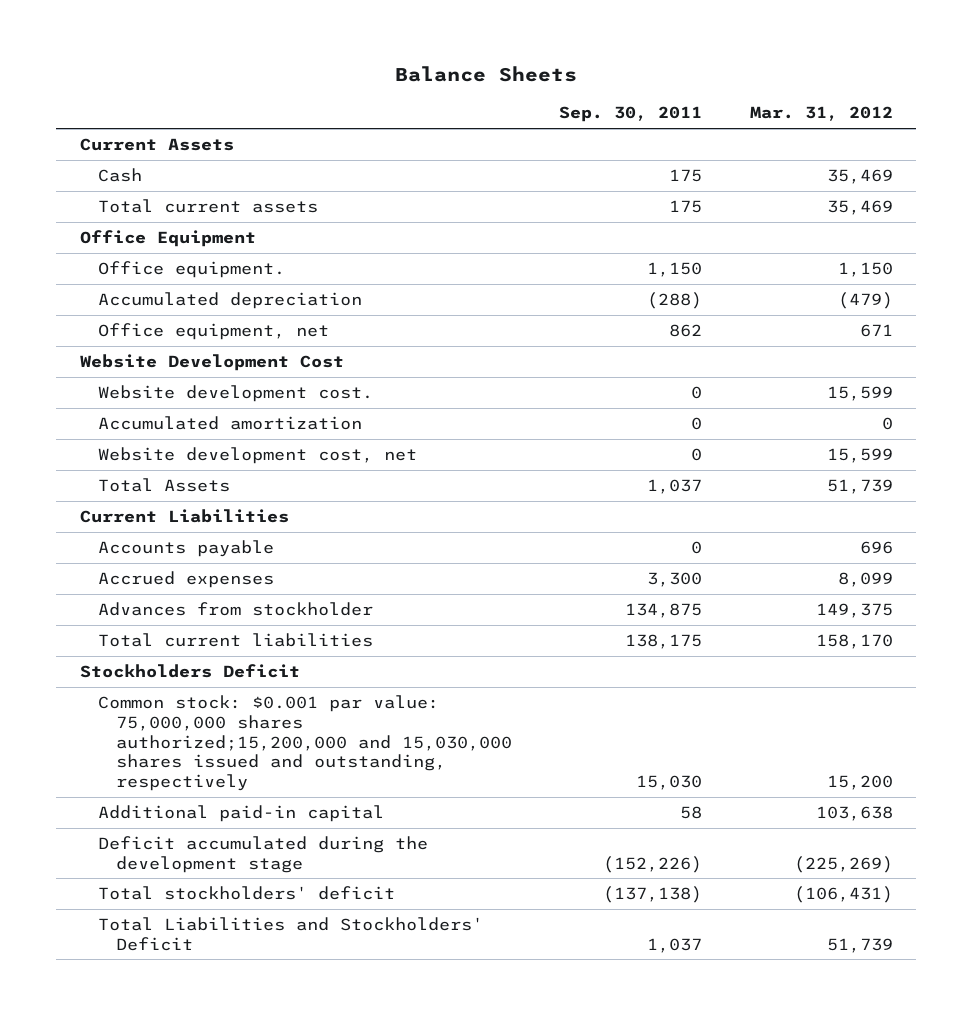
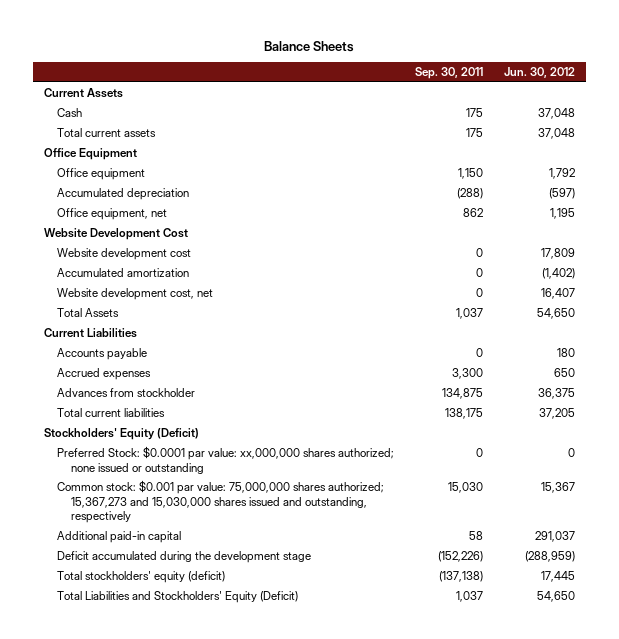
- | Sep. 30, 2011 | Mar. 31, 2012
+ | Sep. 30, 2011 | Jun. 30, 2012
- Office equipment. | 1,150 | 1,150
+ Office equipment | 1,150 | 1,792
- Website development cost. | 0 | 15,599
+ Website development cost | 0 | 17,809
- Stockholders Deficit
- Common stock: $0.001 par value: 75,000,000 shares authorized;15,200,000 and 15,030,000 shares issued and outstanding, respectively | 15,030 | 15,200
+ Stockholders' Equity (Deficit)
+ Preferred Stock: $0.0001 par value: xx,000,000 shares authorized; none issued or outstanding | 0 | 0
+ Common stock: $0.001 par value: 75,000,000 shares authorized; 15,367,273 and 15,030,000 shares issued and outstanding, respectively | 15,030 | 15,367
- Total stockholders' deficit | (137,138) | (106,431)
- Total Liabilities and Stockholders' Deficit | 1,037 | 51,739
+ Total stockholders' equity (deficit) | (137,138) | 17,445
+ Total Liabilities and Stockholders' Equity (Deficit) | 1,037 | 54,650

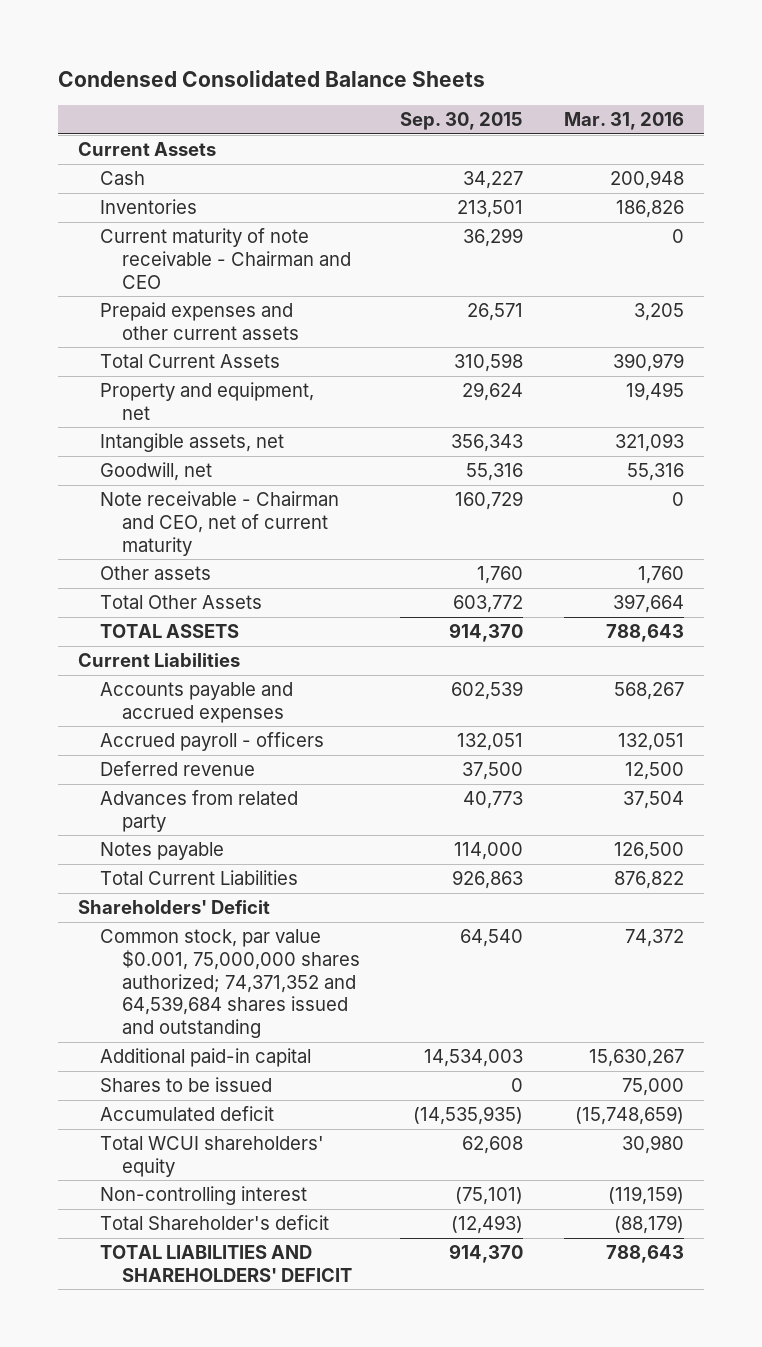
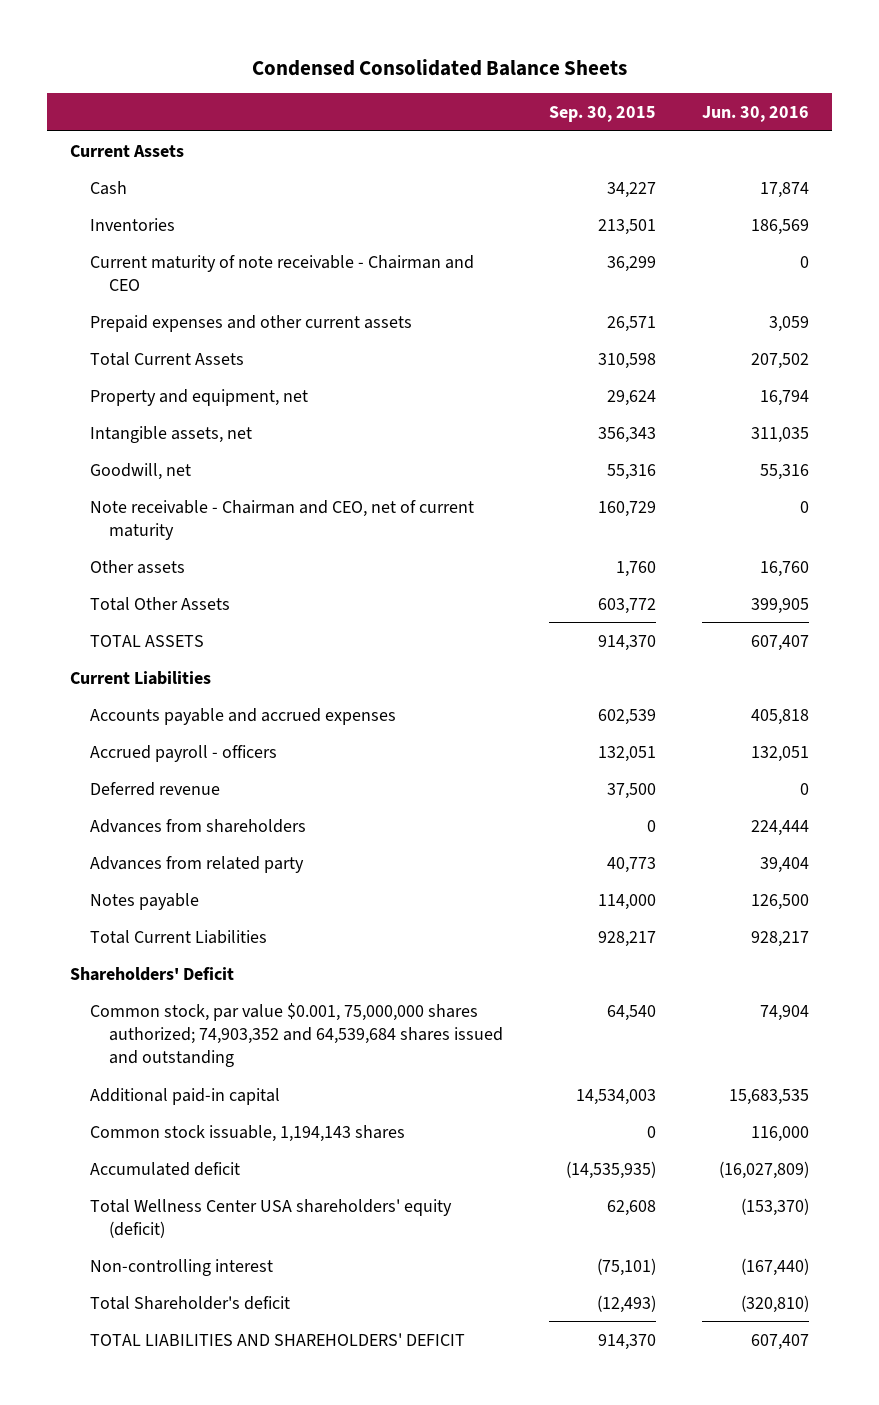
- | Sep. 30, 2015 | Mar. 31, 2016
+ | Sep. 30, 2015 | Jun. 30, 2016
+ Advances from shareholders | 0 | 224,444
- Total Current Liabilities | 926,863 | 876,822
+ Total Current Liabilities | 928,217 | 928,217
- Common stock, par value $0.001, 75,000,000 shares authorized; 74,371,352 and 64,539,684 shares issued and outstanding | 64,540 | 74,372
+ Common stock, par value $0.001, 75,000,000 shares authorized; 74,903,352 and 64,539,684 shares issued and outstanding | 64,540 | 74,904
- Shares to be issued | 0 | 75,000
+ Common stock issuable, 1,194,143 shares | 0 | 116,000
- Total WCUI shareholders' equity | 62,608 | 30,980
+ Total Wellness Center USA shareholders' equity (deficit) | 62,608 | (153,370)

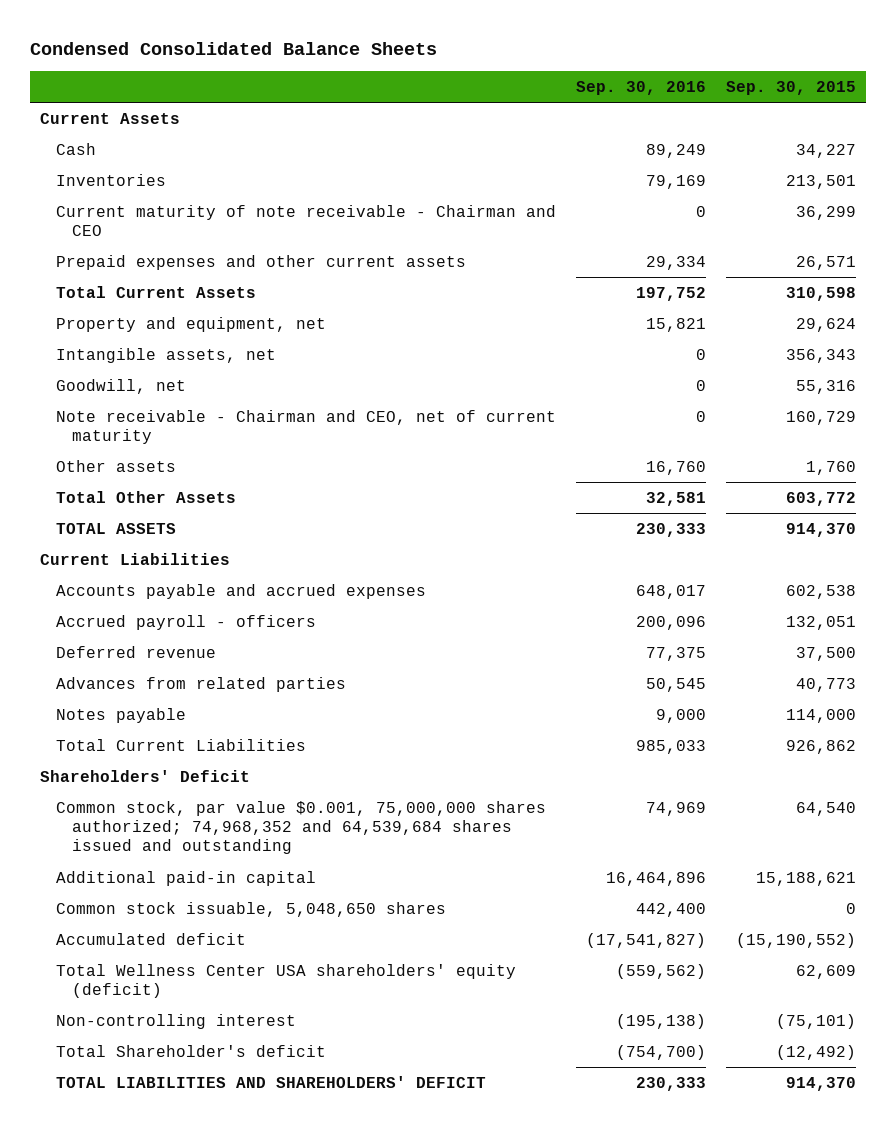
- | Sep. 30, 2015 | Jun. 30, 2016
+ | Sep. 30, 2016 | Sep. 30, 2015
- Accounts payable and accrued expenses | 602,539 | 405,818
+ Accounts payable and accrued expenses | 648,017 | 602,538
- Advances from shareholders | 0 | 224,444
- Advances from related party | 40,773 | 39,404
+ Advances from related parties | 50,545 | 40,773
- Total Current Liabilities | 928,217 | 928,217
+ Total Current Liabilities | 985,033 | 926,862
- Common stock, par value $0.001, 75,000,000 shares authorized; 74,903,352 and 64,539,684 shares issued and outstanding | 64,540 | 74,904
- Additional paid-in capital | 14,534,003 | 15,683,535
- Common stock issuable, 1,194,143 shares | 0 | 116,000
- Accumulated deficit | (14,535,935) | (16,027,809)
- Total Wellness Center USA shareholders' equity (deficit) | 62,608 | (153,370)
+ Common stock, par value $0.001, 75,000,000 shares authorized; 74,968,352 and 64,539,684 shares issued and outstanding | 74,969 | 64,540
+ Additional paid-in capital | 16,464,896 | 15,188,621
+ Common stock issuable, 5,048,650 shares | 442,400 | 0
+ Accumulated deficit | (17,541,827) | (15,190,552)
+ Total Wellness Center USA shareholders' equity (deficit) | (559,562) | 62,609
- Total Shareholder's deficit | (12,493) | (320,810)
+ Total Shareholder's deficit | (754,700) | (12,492)

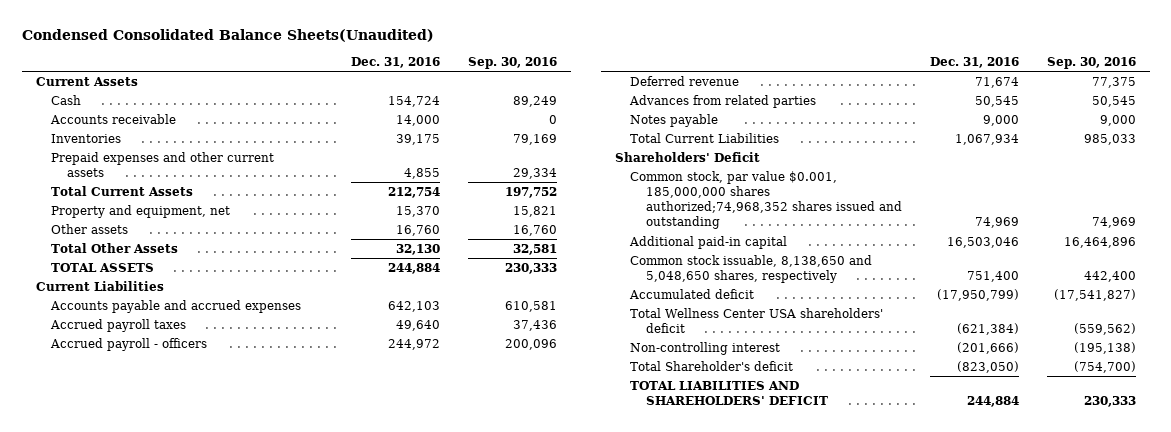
- Condensed Consolidated Balance Sheets
+ Condensed Consolidated Balance Sheets(Unaudited)
- | Sep. 30, 2016 | Sep. 30, 2015
+ | Dec. 31, 2016 | Sep. 30, 2016
+ Accounts receivable | 14,000 | 0
- Current maturity of note receivable - Chairman and CEO | 0 | 36,299
- Intangible assets, net | 0 | 356,343
- Goodwill, net | 0 | 55,316
- Note receivable - Chairman and CEO, net of current maturity | 0 | 160,729
- Accounts payable and accrued expenses | 648,017 | 602,538
+ Accounts payable and accrued expenses | 642,103 | 610,581
+ Accrued payroll taxes | 49,640 | 37,436
- Common stock, par value $0.001, 75,000,000 shares authorized; 74,968,352 and 64,539,684 shares issued and outstanding | 74,969 | 64,540
+ Common stock, par value $0.001, 185,000,000 shares authorized;74,968,352 shares issued and outstanding | 74,969 | 74,969
- Common stock issuable, 5,048,650 shares | 442,400 | 0
+ Common stock issuable, 8,138,650 and 5,048,650 shares, respectively | 751,400 | 442,400
- Total Wellness Center USA shareholders' equity (deficit) | (559,562) | 62,609
+ Total Wellness Center USA shareholders' deficit | (621,384) | (559,562)

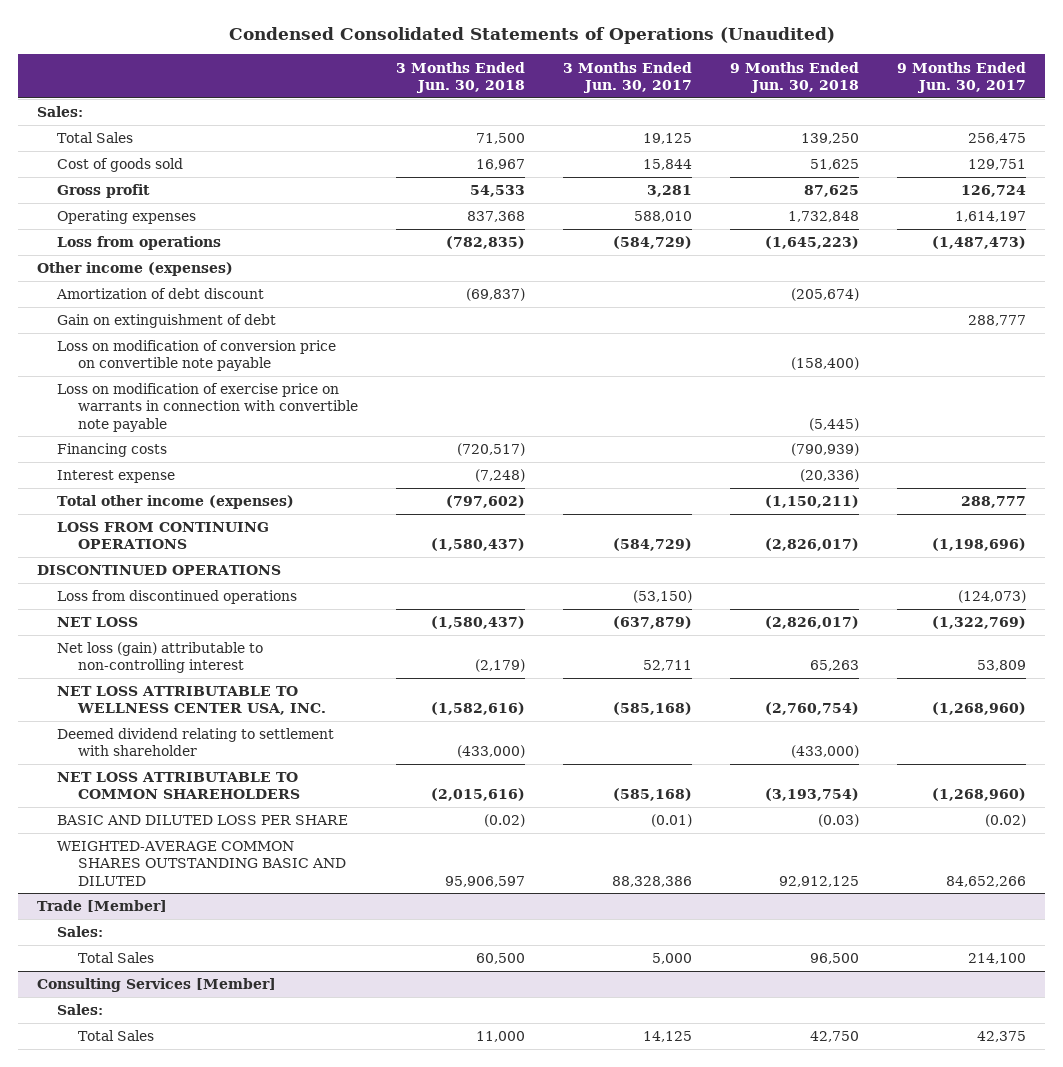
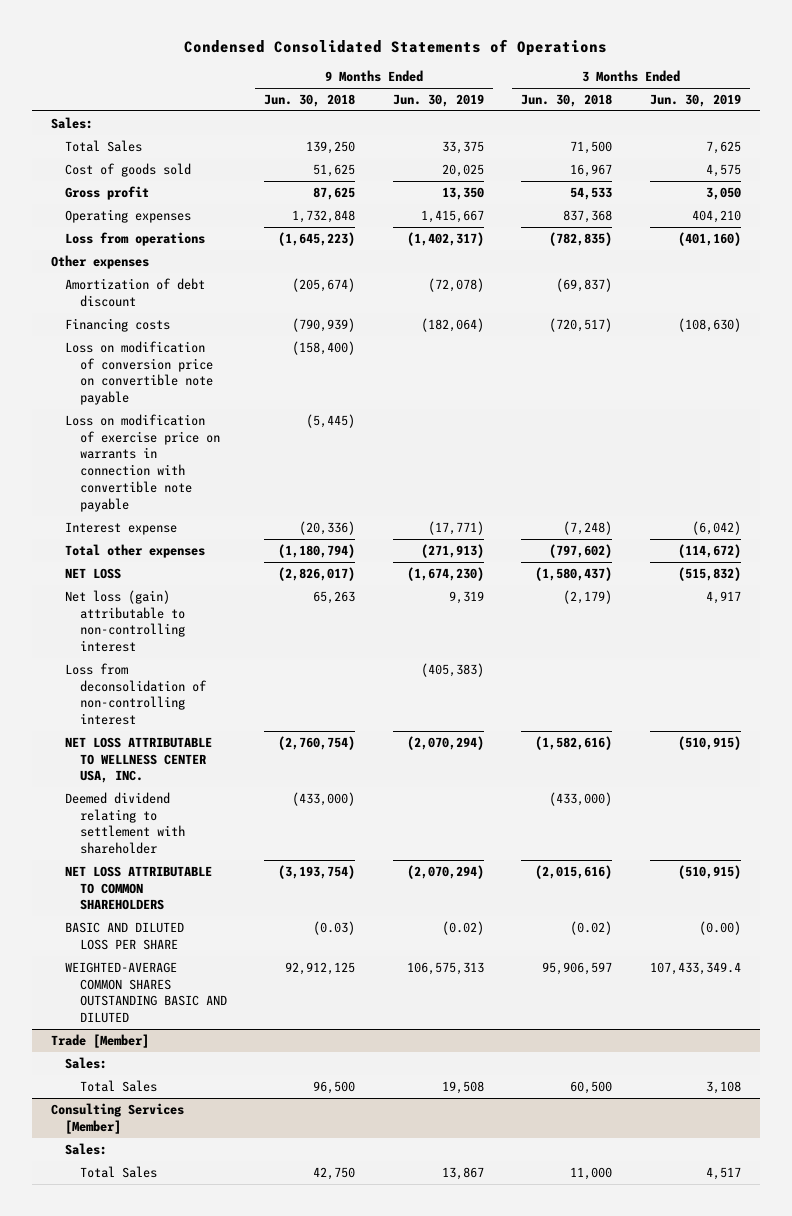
- Condensed Consolidated Statements of Operations (Unaudited)
+ Condensed Consolidated Statements of Operations
- | 3 Months Ended Jun. 30, 2018 | 3 Months Ended Jun. 30, 2017 | 9 Months Ended Jun. 30, 2018 | 9 Months Ended Jun. 30, 2017
+ | 9 Months Ended Jun. 30, 2018 | 9 Months Ended Jun. 30, 2019 | 3 Months Ended Jun. 30, 2018 | 3 Months Ended Jun. 30, 2019
- Other income (expenses)
+ Other expenses
- Gain on extinguishment of debt | | | | 288,777
moved up: Financing costs | (790,939) | (182,064) | (720,517) | (108,630)
- Total other income (expenses) | (797,602) | | (1,150,211) | 288,777
- LOSS FROM CONTINUING OPERATIONS | (1,580,437) | (584,729) | (2,826,017) | (1,198,696)
- DISCONTINUED OPERATIONS
- Loss from discontinued operations | | (53,150) | | (124,073)
+ Total other expenses | (1,180,794) | (271,913) | (797,602) | (114,672)
+ Loss from deconsolidation of non-controlling interest | | (405,383) | |

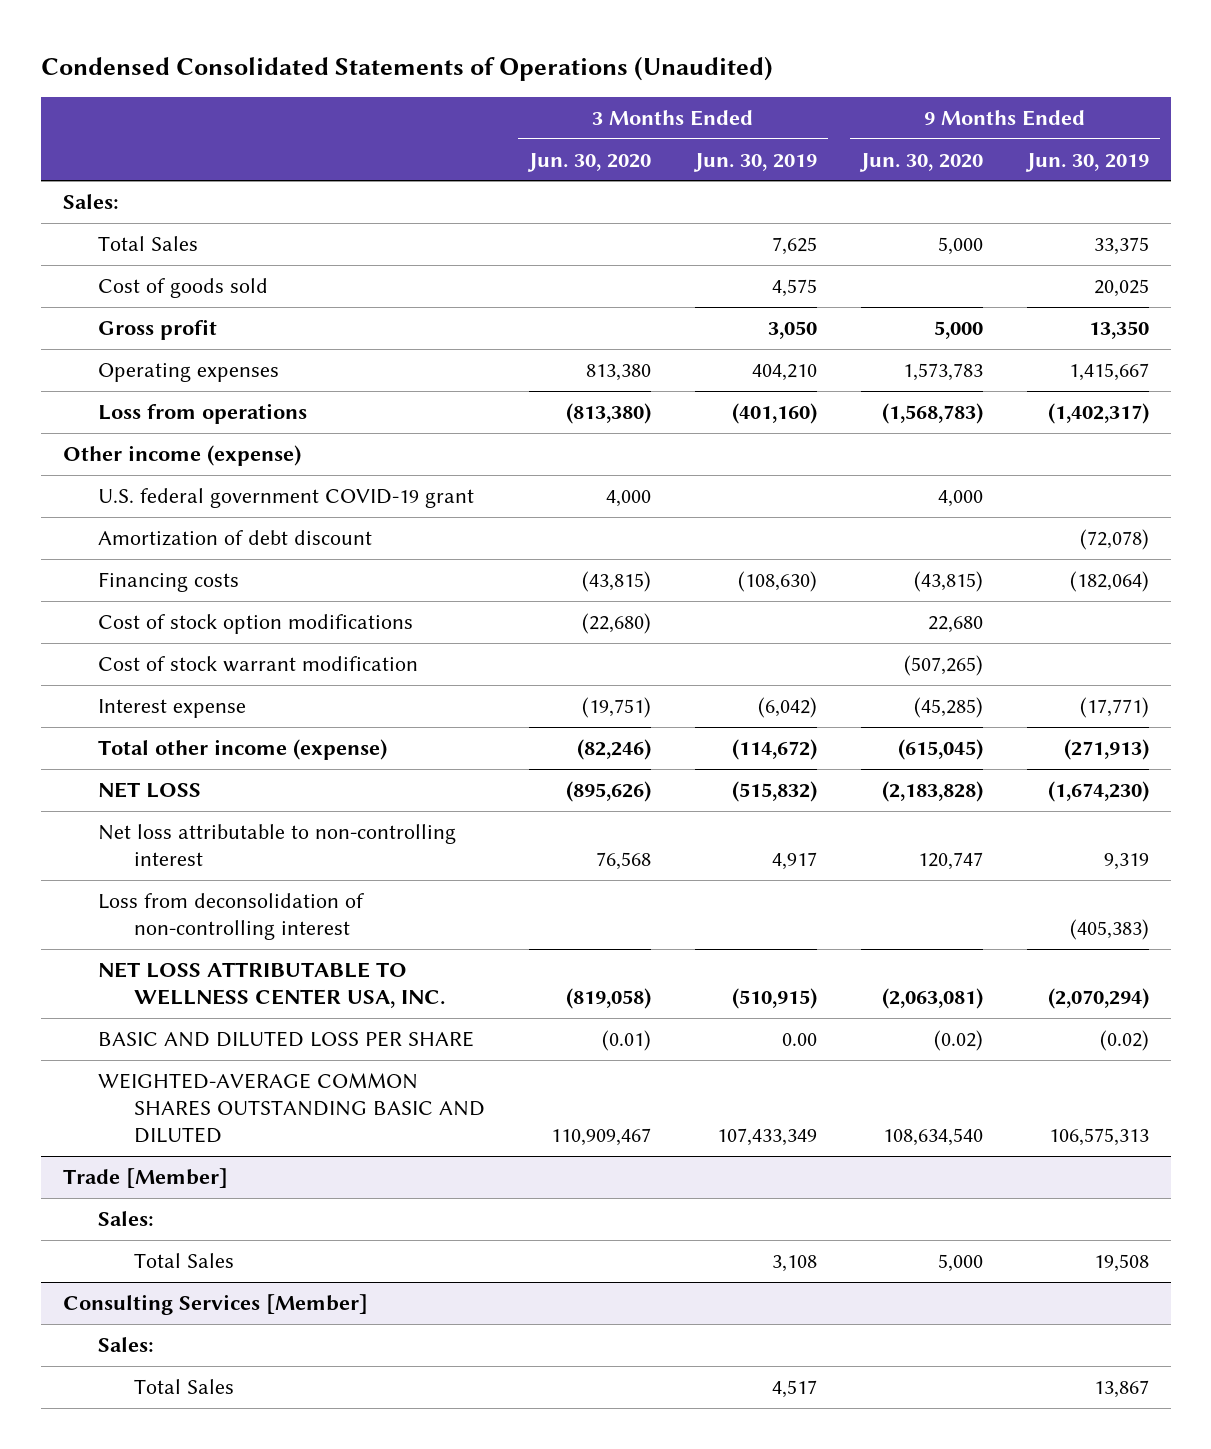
- Condensed Consolidated Statements of Operations
+ Condensed Consolidated Statements of Operations (Unaudited)
- | 9 Months Ended Jun. 30, 2018 | 9 Months Ended Jun. 30, 2019 | 3 Months Ended Jun. 30, 2018 | 3 Months Ended Jun. 30, 2019
+ | 3 Months Ended Jun. 30, 2020 | 3 Months Ended Jun. 30, 2019 | 9 Months Ended Jun. 30, 2020 | 9 Months Ended Jun. 30, 2019
- Other expenses
+ Other income (expense)
+ U.S. federal government COVID-19 grant | 4,000 | | 4,000 |
- Loss on modification of conversion price on convertible note payable | (158,400) | | |
- Loss on modification of exercise price on warrants in connection with convertible note payable | (5,445) | | |
+ Cost of stock option modifications | (22,680) | | 22,680 |
+ Cost of stock warrant modification | | | (507,265) |
- Total other expenses | (1,180,794) | (271,913) | (797,602) | (114,672)
+ Total other income (expense) | (82,246) | (114,672) | (615,045) | (271,913)
- Net loss (gain) attributable to non-controlling interest | 65,263 | 9,319 | (2,179) | 4,917
+ Net loss attributable to non-controlling interest | 76,568 | 4,917 | 120,747 | 9,319
- Deemed dividend relating to settlement with shareholder | (433,000) | | (433,000) |
- NET LOSS ATTRIBUTABLE TO COMMON SHAREHOLDERS | (3,193,754) | (2,070,294) | (2,015,616) | (510,915)
- BASIC AND DILUTED LOSS PER SHARE | (0.03) | (0.02) | (0.02) | (0.00)
- WEIGHTED-AVERAGE COMMON SHARES OUTSTANDING BASIC AND DILUTED | 92,912,125 | 106,575,313 | 95,906,597 | 107,433,349.4
+ BASIC AND DILUTED LOSS PER SHARE | (0.01) | 0.00 | (0.02) | (0.02)
+ WEIGHTED-AVERAGE COMMON SHARES OUTSTANDING BASIC AND DILUTED | 110,909,467 | 107,433,349 | 108,634,540 | 106,575,313

